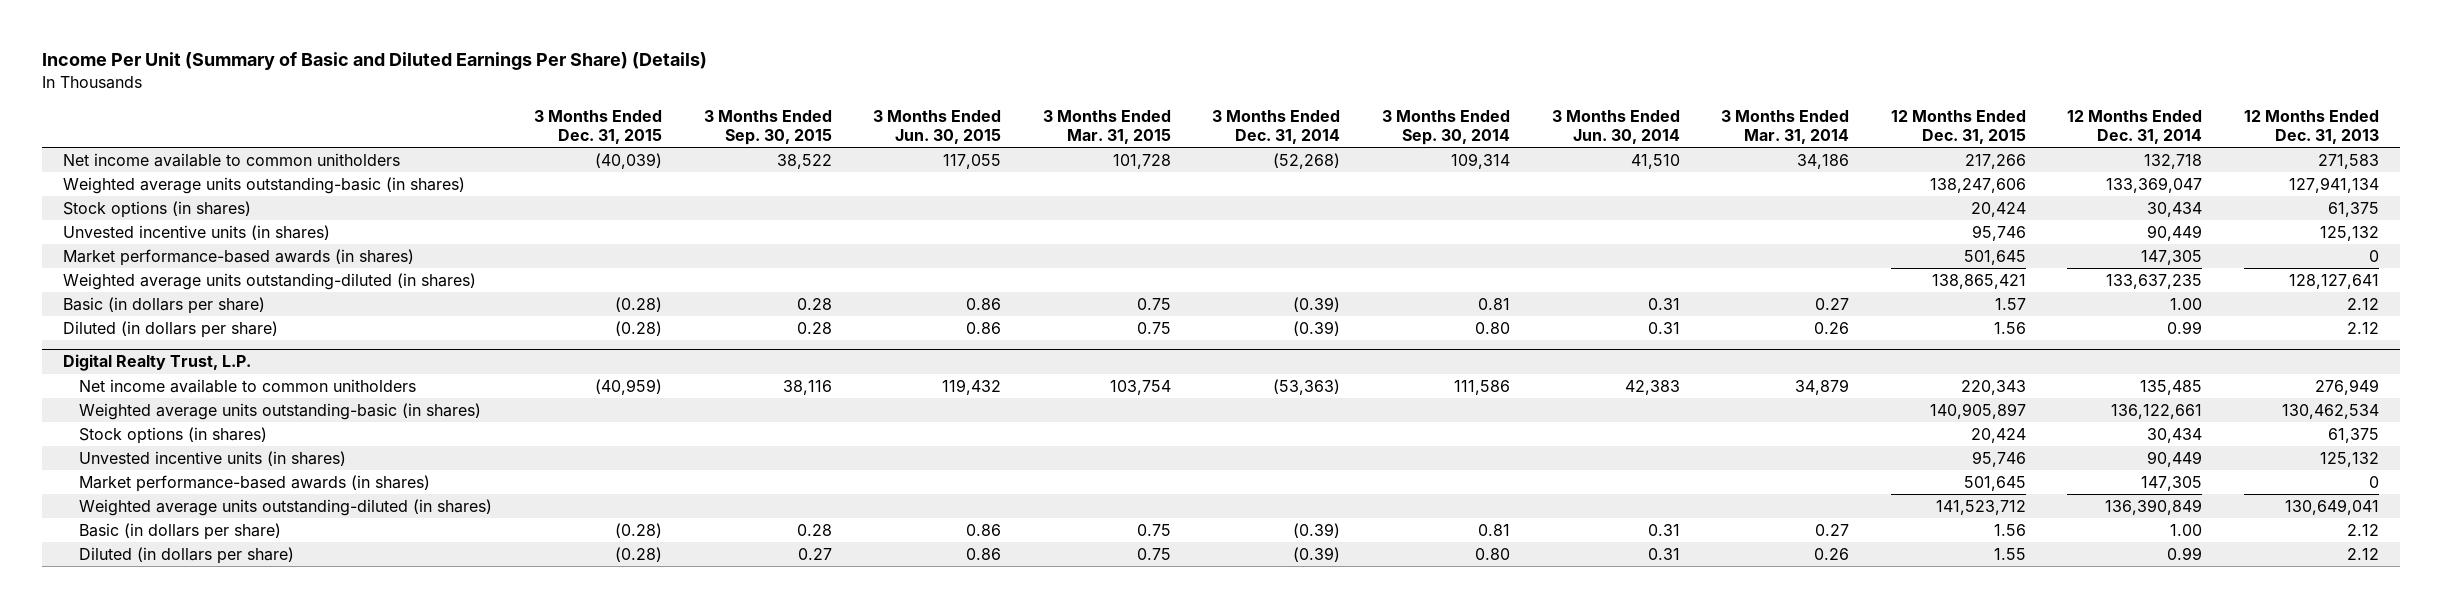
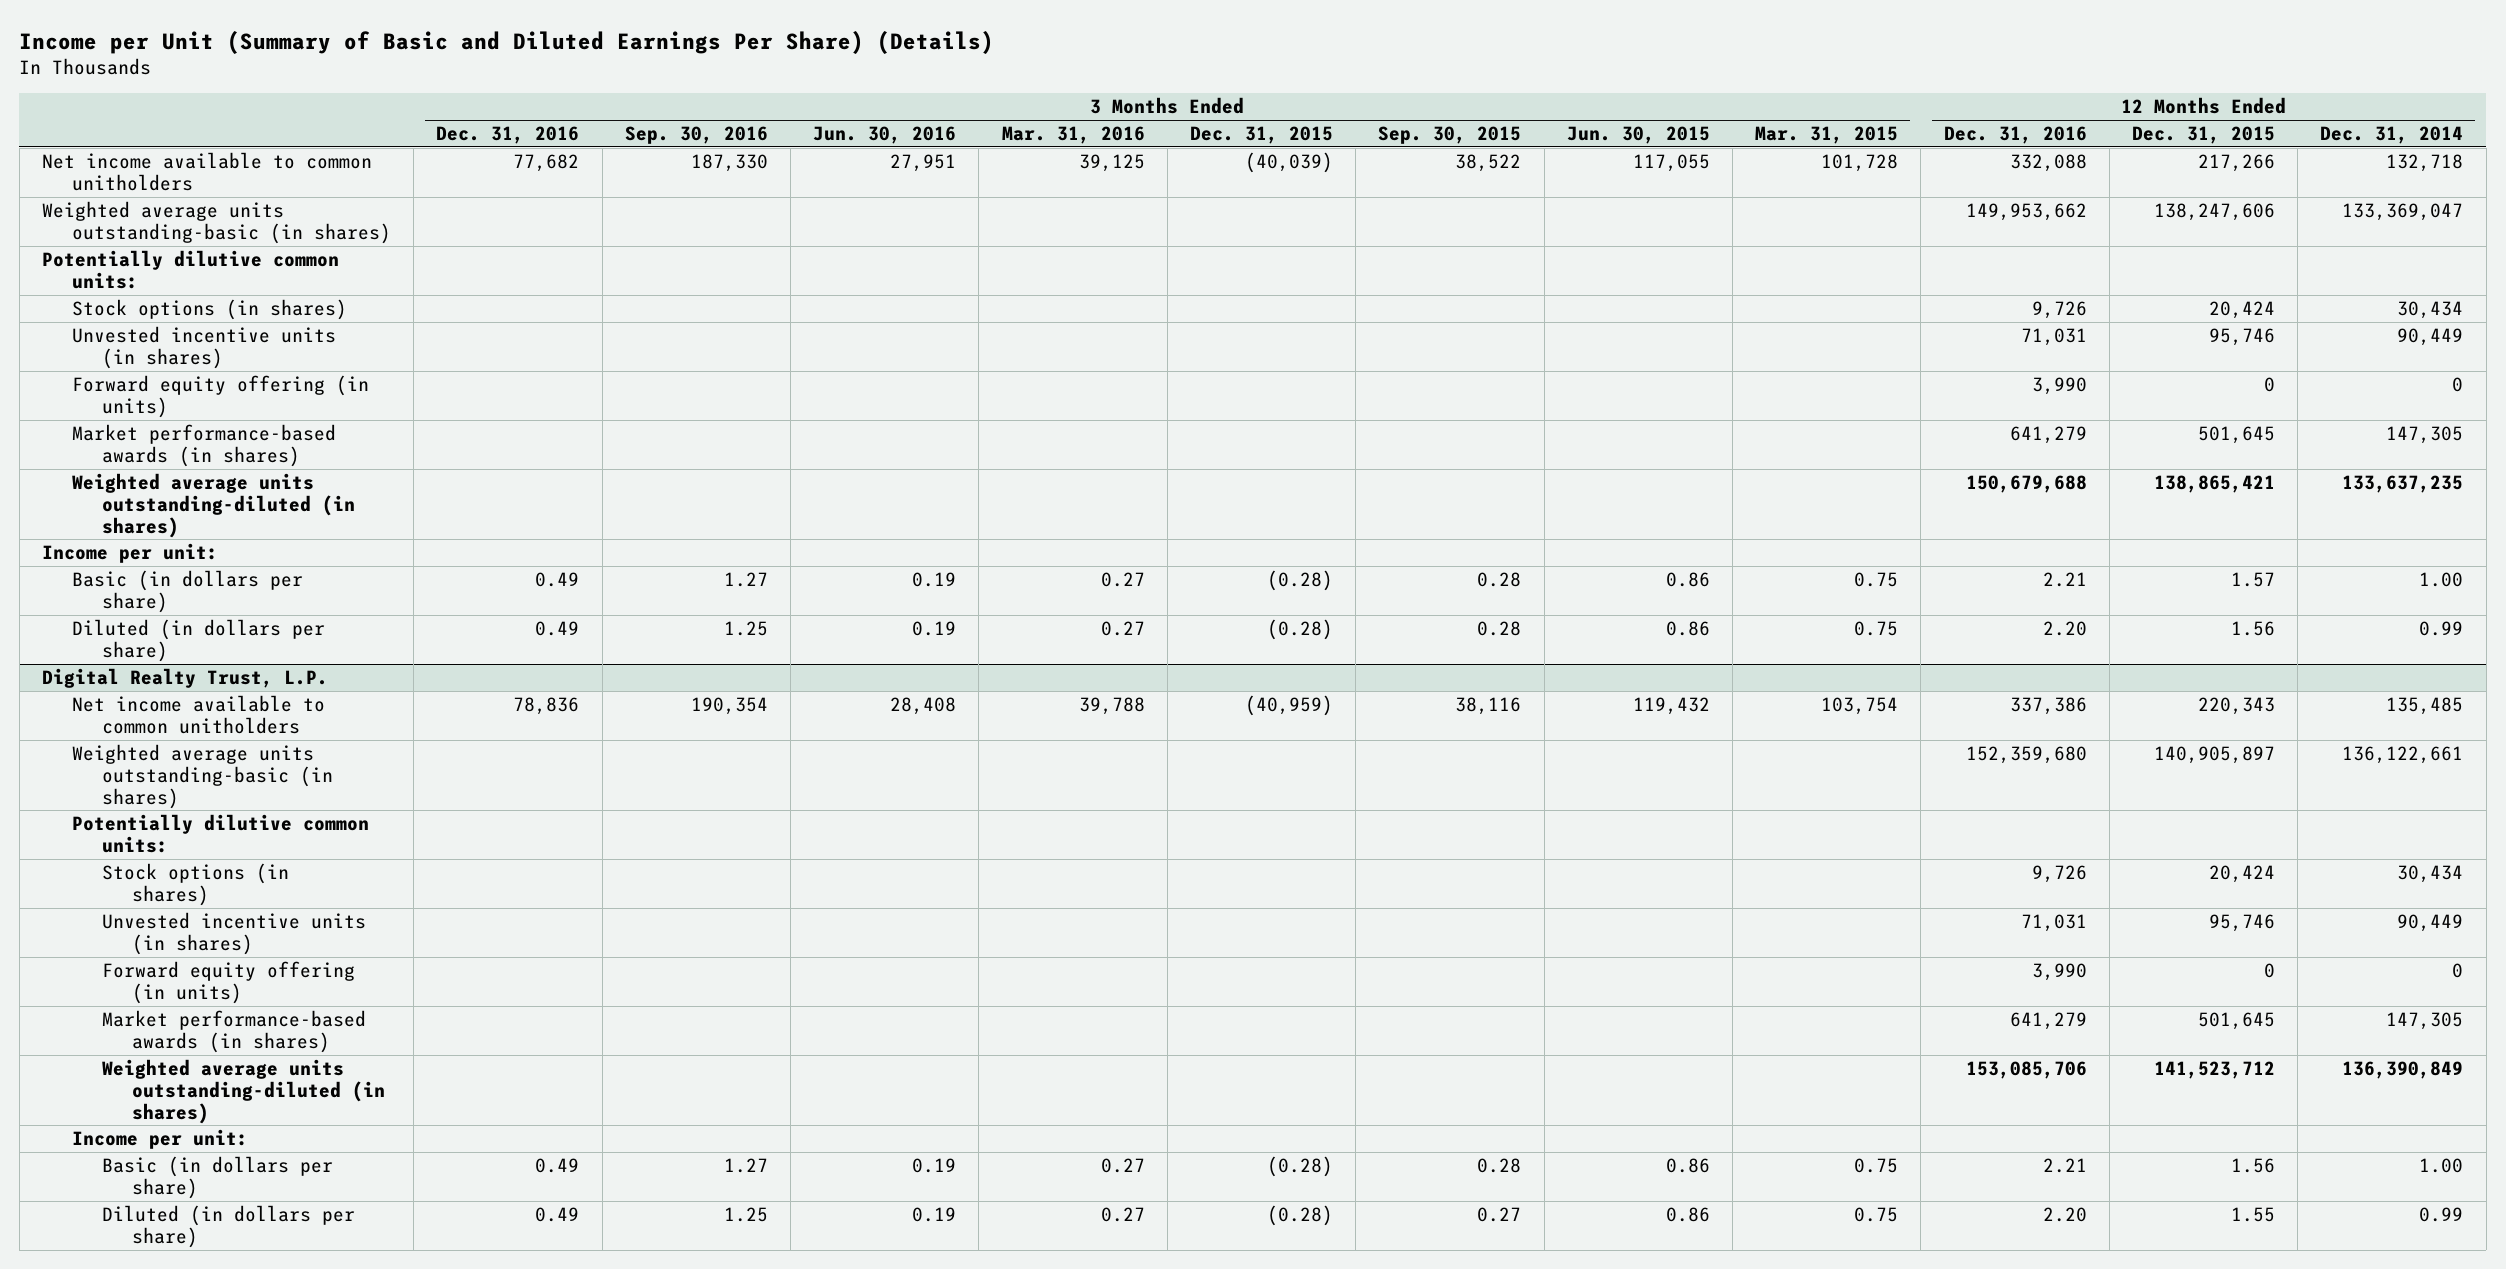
- Income Per Unit (Summary of Basic and Diluted Earnings Per Share) (Details)
+ Income per Unit (Summary of Basic and Diluted Earnings Per Share) (Details)
- | 3 Months Ended Dec. 31, 2015 | 3 Months Ended Sep. 30, 2015 | 3 Months Ended Jun. 30, 2015 | 3 Months Ended Mar. 31, 2015 | 3 Months Ended Dec. 31, 2014 | 3 Months Ended Sep. 30, 2014 | 3 Months Ended Jun. 30, 2014 | 3 Months Ended Mar. 31, 2014 | 12 Months Ended Dec. 31, 2015 | 12 Months Ended Dec. 31, 2014 | 12 Months Ended Dec. 31, 2013
+ | 3 Months Ended Dec. 31, 2016 | 3 Months Ended Sep. 30, 2016 | 3 Months Ended Jun. 30, 2016 | 3 Months Ended Mar. 31, 2016 | 3 Months Ended Dec. 31, 2015 | 3 Months Ended Sep. 30, 2015 | 3 Months Ended Jun. 30, 2015 | 3 Months Ended Mar. 31, 2015 | 12 Months Ended Dec. 31, 2016 | 12 Months Ended Dec. 31, 2015 | 12 Months Ended Dec. 31, 2014
+ Potentially dilutive common units:
+ Forward equity offering (in units) | | | | | | | | | 3,990 | 0 | 0
+ Income per unit:
@ Digital Realty Trust, L.P.
+ Potentially dilutive common units:
+ Forward equity offering (in units) | | | | | | | | | 3,990 | 0 | 0
+ Income per unit:

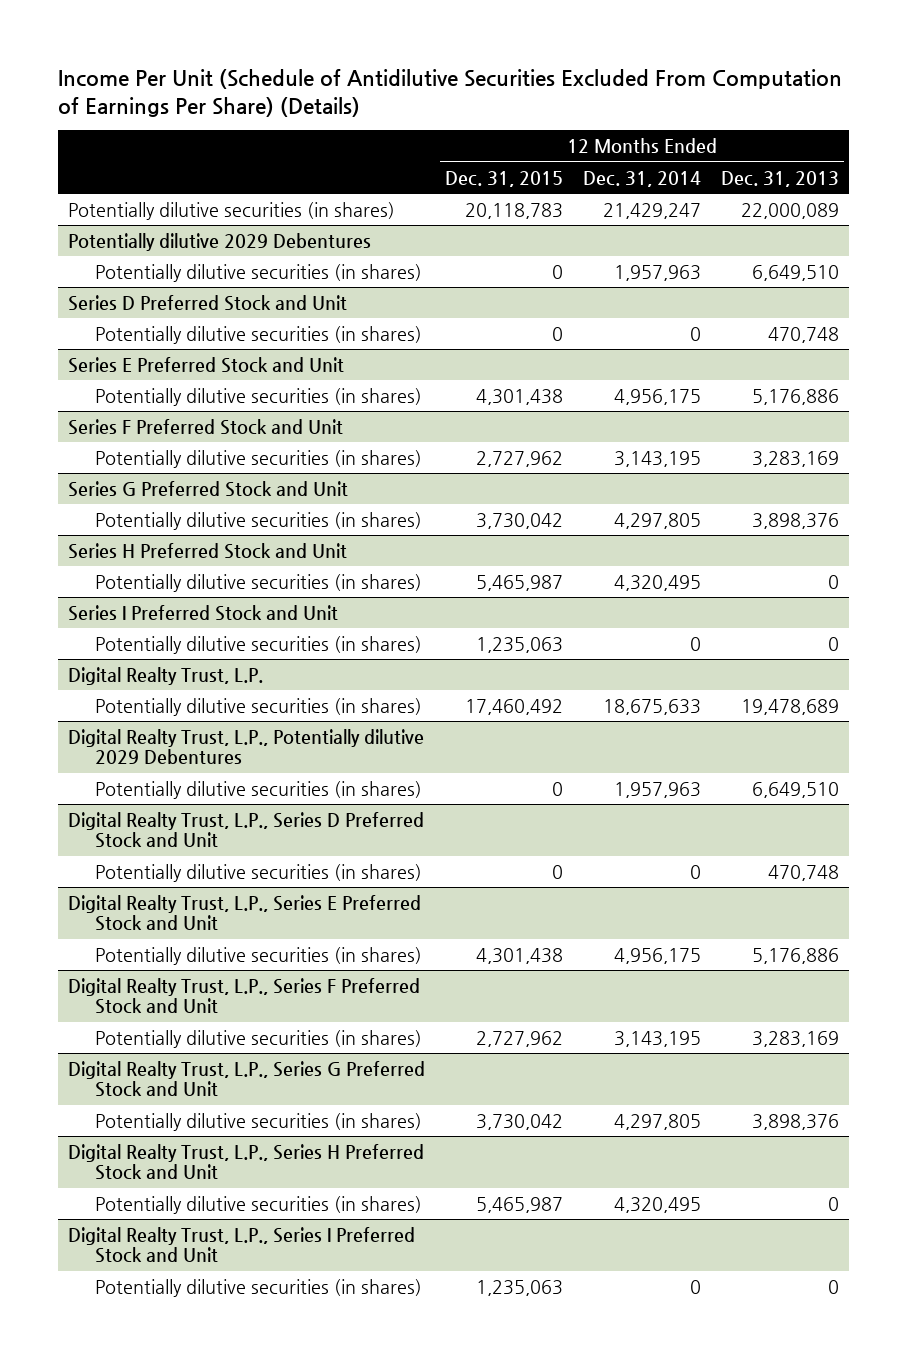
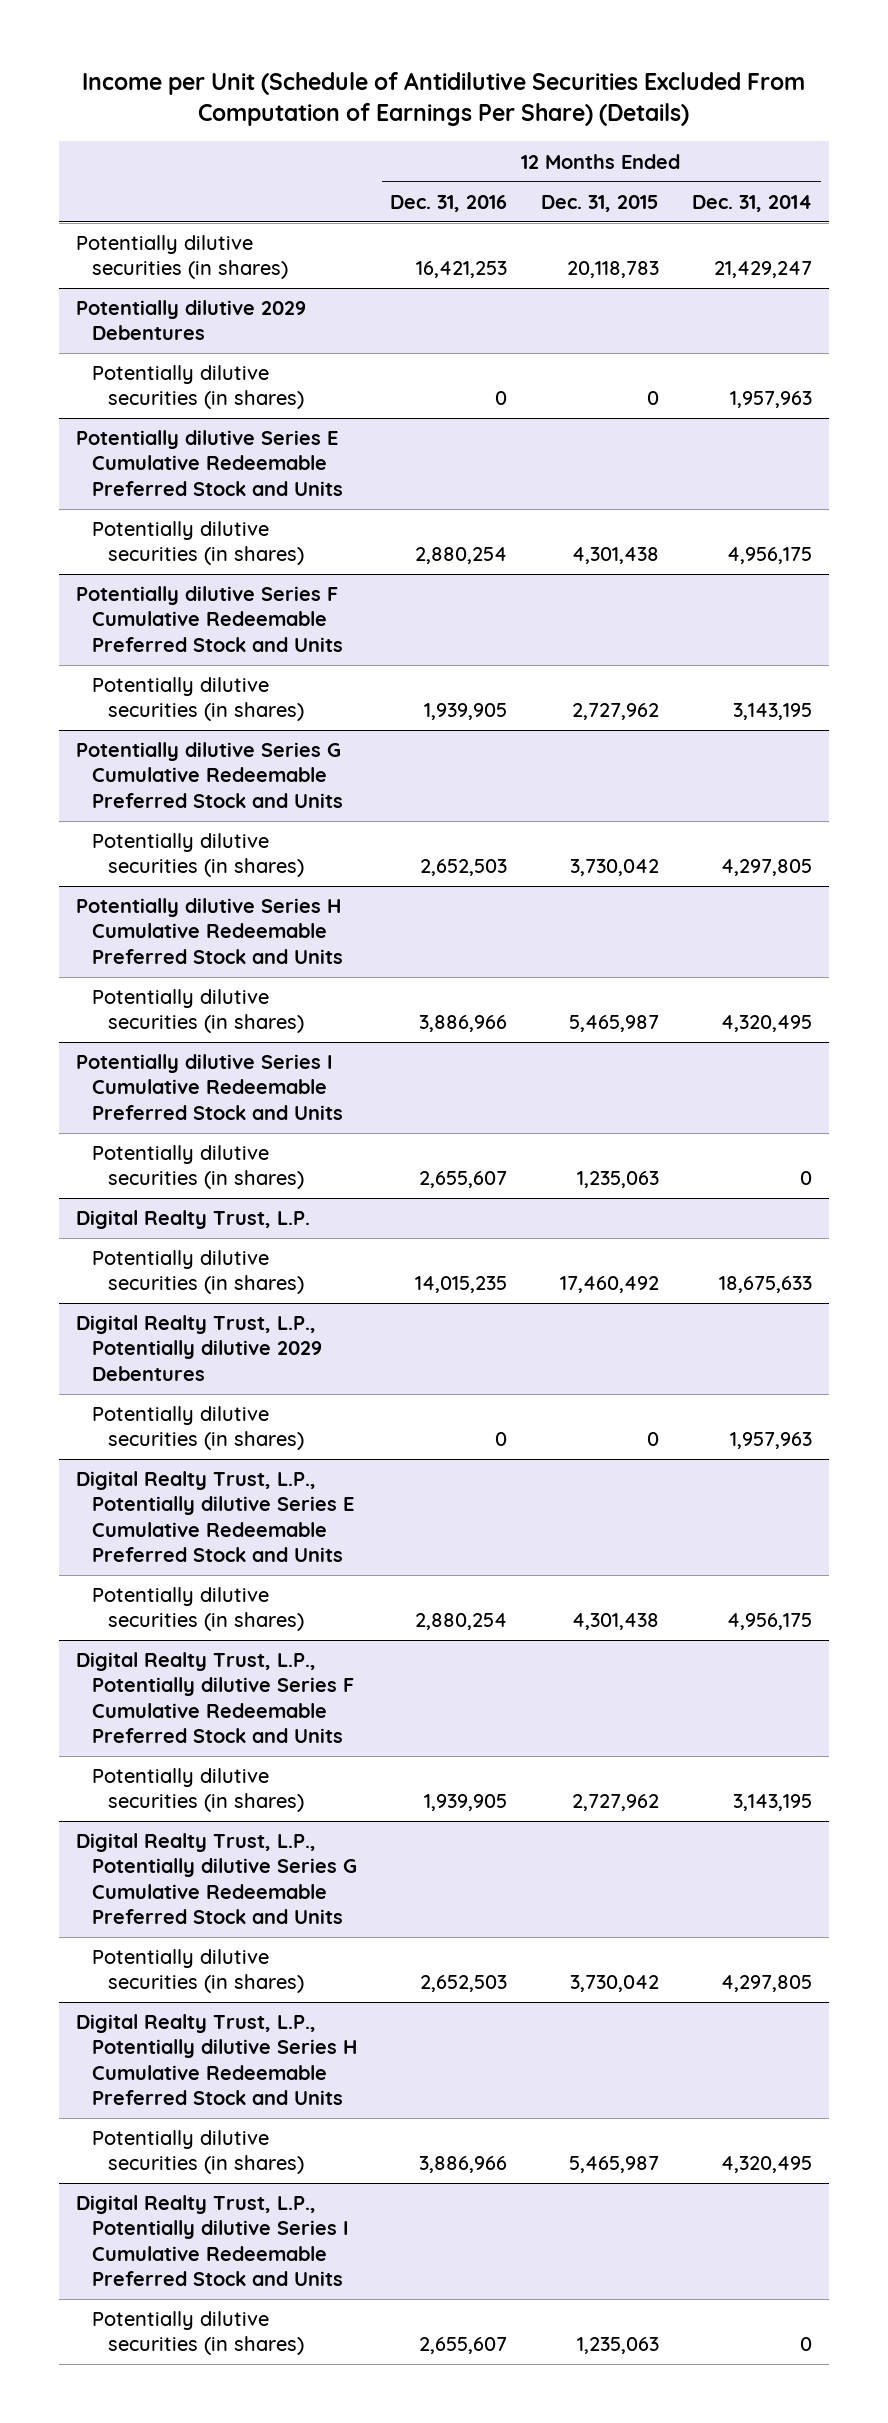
- Income Per Unit (Schedule of Antidilutive Securities Excluded From Computation of Earnings Per Share) (Details)
+ Income per Unit (Schedule of Antidilutive Securities Excluded From Computation of Earnings Per Share) (Details)
- | 12 Months Ended Dec. 31, 2015 | 12 Months Ended Dec. 31, 2014 | 12 Months Ended Dec. 31, 2013
+ | 12 Months Ended Dec. 31, 2016 | 12 Months Ended Dec. 31, 2015 | 12 Months Ended Dec. 31, 2014
- Series D Preferred Stock and Unit
- Potentially dilutive securities (in shares) | 0 | 0 | 470,748
- Series E Preferred Stock and Unit
+ Potentially dilutive Series E Cumulative Redeemable Preferred Stock and Units
- Series F Preferred Stock and Unit
+ Potentially dilutive Series F Cumulative Redeemable Preferred Stock and Units
- Series G Preferred Stock and Unit
+ Potentially dilutive Series G Cumulative Redeemable Preferred Stock and Units
- Series H Preferred Stock and Unit
+ Potentially dilutive Series H Cumulative Redeemable Preferred Stock and Units
- Series I Preferred Stock and Unit
+ Potentially dilutive Series I Cumulative Redeemable Preferred Stock and Units
- Digital Realty Trust, L.P., Series D Preferred Stock and Unit
- Potentially dilutive securities (in shares) | 0 | 0 | 470,748
- Digital Realty Trust, L.P., Series E Preferred Stock and Unit
+ Digital Realty Trust, L.P., Potentially dilutive Series E Cumulative Redeemable Preferred Stock and Units
- Digital Realty Trust, L.P., Series F Preferred Stock and Unit
+ Digital Realty Trust, L.P., Potentially dilutive Series F Cumulative Redeemable Preferred Stock and Units
- Digital Realty Trust, L.P., Series G Preferred Stock and Unit
+ Digital Realty Trust, L.P., Potentially dilutive Series G Cumulative Redeemable Preferred Stock and Units
- Digital Realty Trust, L.P., Series H Preferred Stock and Unit
+ Digital Realty Trust, L.P., Potentially dilutive Series H Cumulative Redeemable Preferred Stock and Units
- Digital Realty Trust, L.P., Series I Preferred Stock and Unit
+ Digital Realty Trust, L.P., Potentially dilutive Series I Cumulative Redeemable Preferred Stock and Units

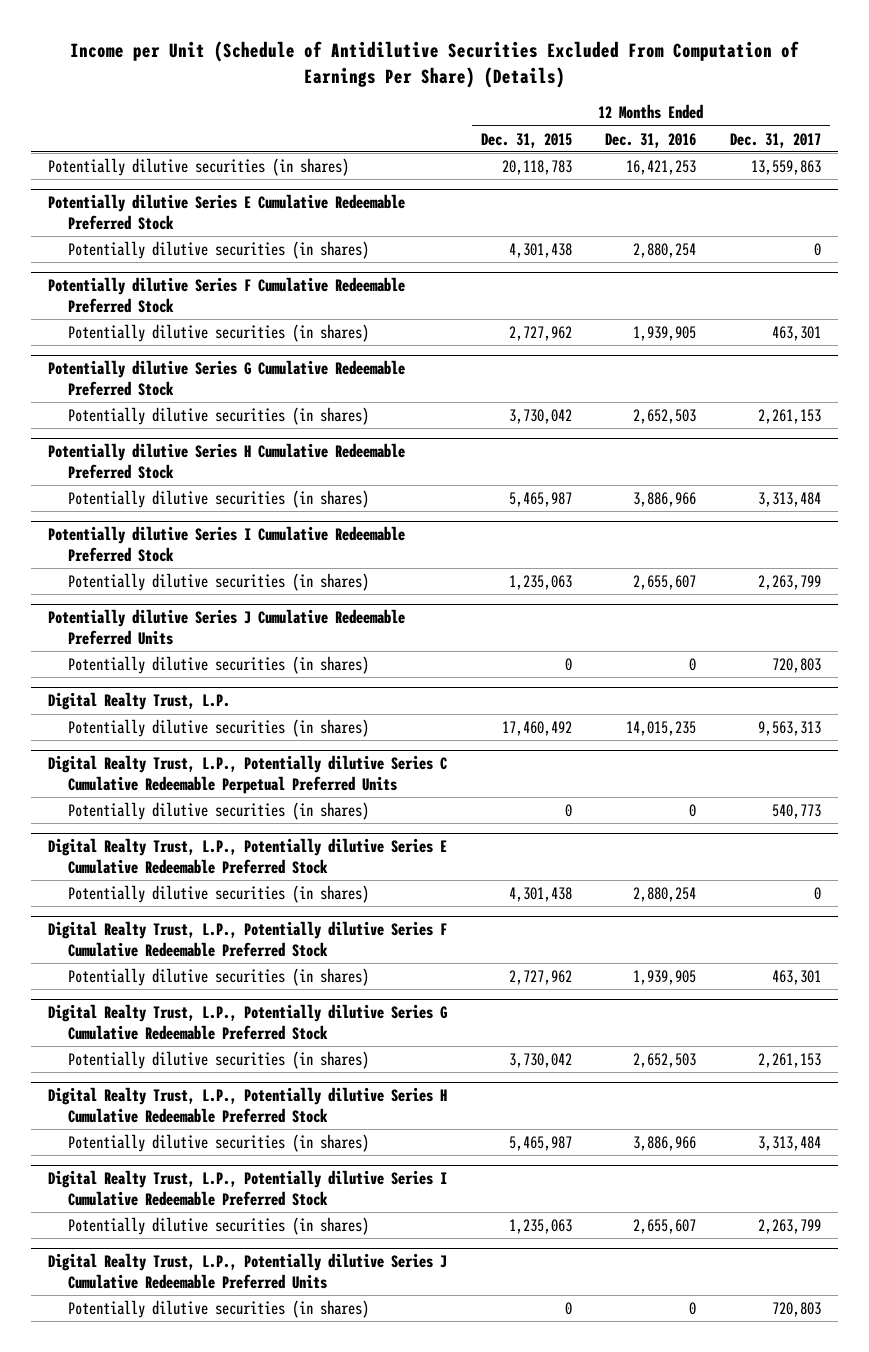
- | 12 Months Ended Dec. 31, 2016 | 12 Months Ended Dec. 31, 2015 | 12 Months Ended Dec. 31, 2014
+ | 12 Months Ended Dec. 31, 2015 | 12 Months Ended Dec. 31, 2016 | 12 Months Ended Dec. 31, 2017
- Potentially dilutive 2029 Debentures
- Potentially dilutive securities (in shares) | 0 | 0 | 1,957,963
- Potentially dilutive Series E Cumulative Redeemable Preferred Stock and Units
+ Potentially dilutive Series E Cumulative Redeemable Preferred Stock
- Potentially dilutive Series F Cumulative Redeemable Preferred Stock and Units
+ Potentially dilutive Series F Cumulative Redeemable Preferred Stock
- Potentially dilutive Series G Cumulative Redeemable Preferred Stock and Units
+ Potentially dilutive Series G Cumulative Redeemable Preferred Stock
- Potentially dilutive Series H Cumulative Redeemable Preferred Stock and Units
+ Potentially dilutive Series H Cumulative Redeemable Preferred Stock
- Potentially dilutive Series I Cumulative Redeemable Preferred Stock and Units
+ Potentially dilutive Series I Cumulative Redeemable Preferred Stock
+ Potentially dilutive Series J Cumulative Redeemable Preferred Units
+ Potentially dilutive securities (in shares) | 0 | 0 | 720,803
- Digital Realty Trust, L.P., Potentially dilutive 2029 Debentures
+ Digital Realty Trust, L.P., Potentially dilutive Series C Cumulative Redeemable Perpetual Preferred Units
- Digital Realty Trust, L.P., Potentially dilutive Series E Cumulative Redeemable Preferred Stock and Units
+ Digital Realty Trust, L.P., Potentially dilutive Series E Cumulative Redeemable Preferred Stock
- Digital Realty Trust, L.P., Potentially dilutive Series F Cumulative Redeemable Preferred Stock and Units
+ Digital Realty Trust, L.P., Potentially dilutive Series F Cumulative Redeemable Preferred Stock
- Digital Realty Trust, L.P., Potentially dilutive Series G Cumulative Redeemable Preferred Stock and Units
+ Digital Realty Trust, L.P., Potentially dilutive Series G Cumulative Redeemable Preferred Stock
- Digital Realty Trust, L.P., Potentially dilutive Series H Cumulative Redeemable Preferred Stock and Units
+ Digital Realty Trust, L.P., Potentially dilutive Series H Cumulative Redeemable Preferred Stock
- Digital Realty Trust, L.P., Potentially dilutive Series I Cumulative Redeemable Preferred Stock and Units
+ Digital Realty Trust, L.P., Potentially dilutive Series I Cumulative Redeemable Preferred Stock
+ Digital Realty Trust, L.P., Potentially dilutive Series J Cumulative Redeemable Preferred Units
+ Potentially dilutive securities (in shares) | 0 | 0 | 720,803

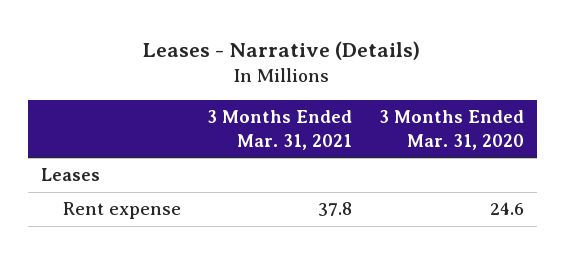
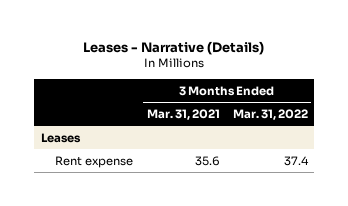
- | 3 Months Ended Mar. 31, 2021 | 3 Months Ended Mar. 31, 2020
+ | 3 Months Ended Mar. 31, 2021 | 3 Months Ended Mar. 31, 2022
- Rent expense | 37.8 | 24.6
+ Rent expense | 35.6 | 37.4

